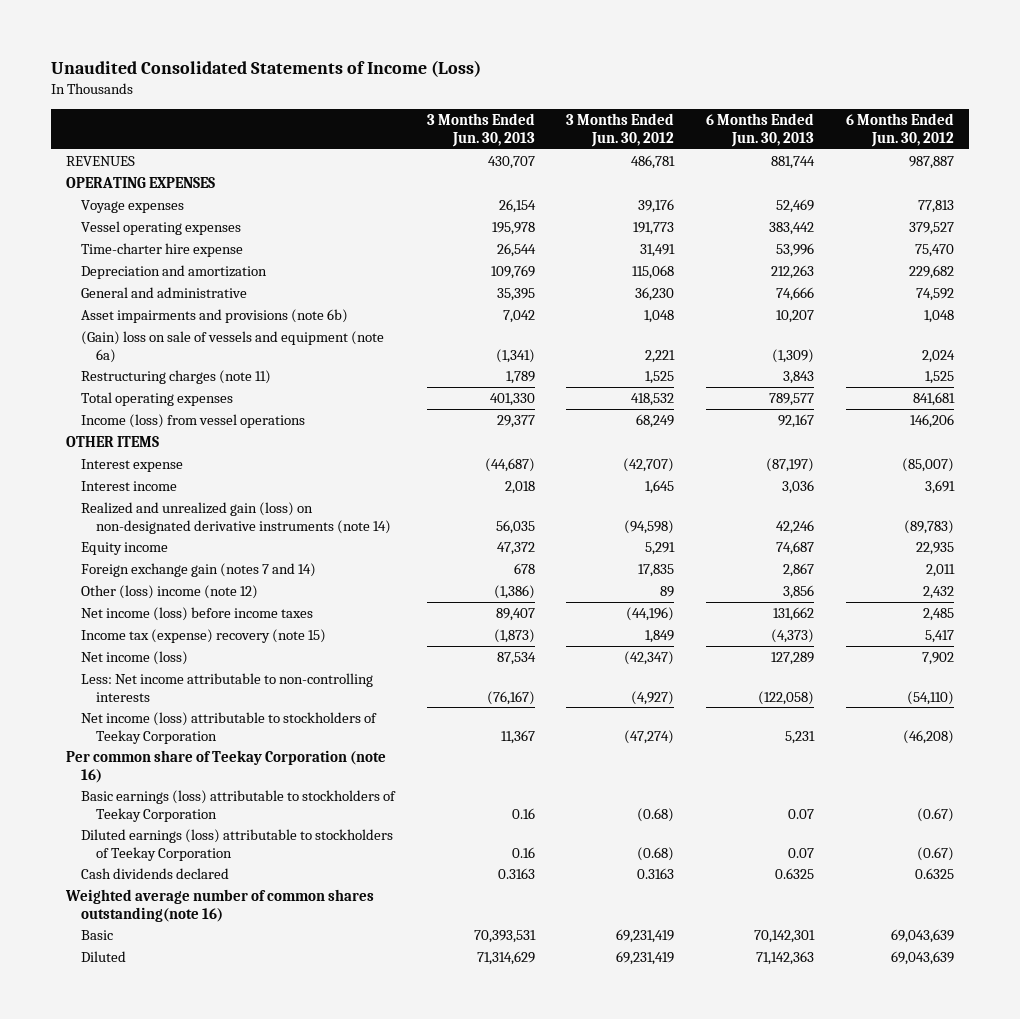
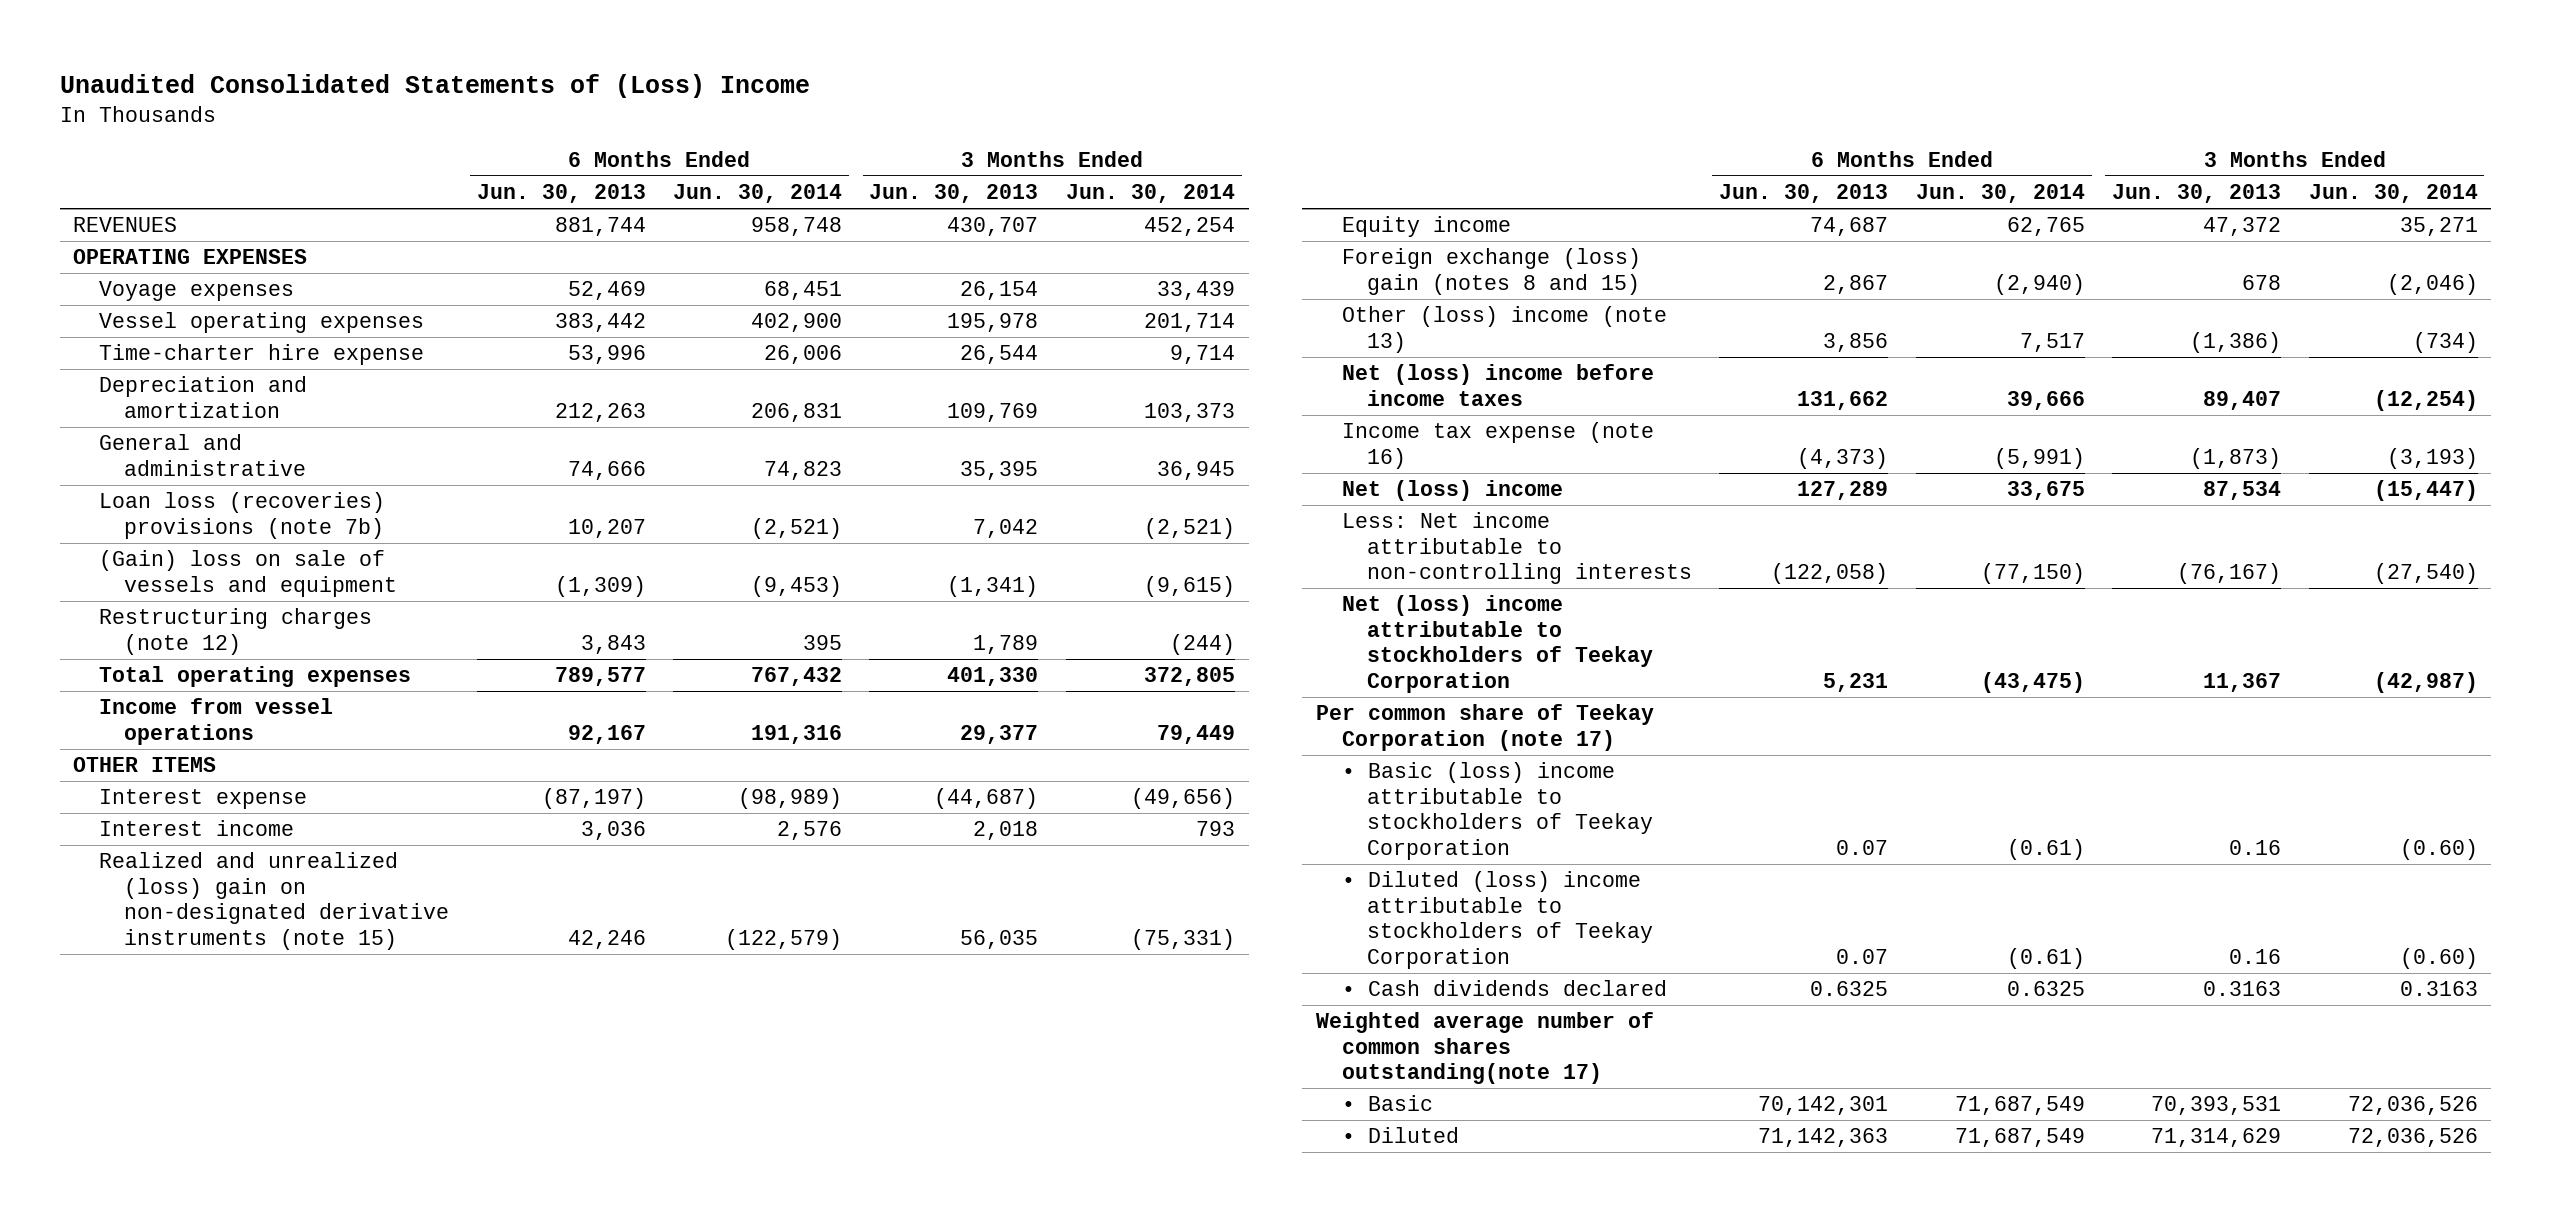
- Unaudited Consolidated Statements of Income (Loss)
+ Unaudited Consolidated Statements of (Loss) Income
- | 3 Months Ended Jun. 30, 2013 | 3 Months Ended Jun. 30, 2012 | 6 Months Ended Jun. 30, 2013 | 6 Months Ended Jun. 30, 2012
+ | 6 Months Ended Jun. 30, 2013 | 6 Months Ended Jun. 30, 2014 | 3 Months Ended Jun. 30, 2013 | 3 Months Ended Jun. 30, 2014
- Asset impairments and provisions (note 6b) | 7,042 | 1,048 | 10,207 | 1,048
- (Gain) loss on sale of vessels and equipment (note 6a) | (1,341) | 2,221 | (1,309) | 2,024
- Restructuring charges (note 11) | 1,789 | 1,525 | 3,843 | 1,525
+ Loan loss (recoveries) provisions (note 7b) | 10,207 | (2,521) | 7,042 | (2,521)
+ (Gain) loss on sale of vessels and equipment | (1,309) | (9,453) | (1,341) | (9,615)
+ Restructuring charges (note 12) | 3,843 | 395 | 1,789 | (244)
- Income (loss) from vessel operations | 29,377 | 68,249 | 92,167 | 146,206
+ Income from vessel operations | 92,167 | 191,316 | 29,377 | 79,449
- Realized and unrealized gain (loss) on non-designated derivative instruments (note 14) | 56,035 | (94,598) | 42,246 | (89,783)
+ Realized and unrealized (loss) gain on non-designated derivative instruments (note 15) | 42,246 | (122,579) | 56,035 | (75,331)
- Foreign exchange gain (notes 7 and 14) | 678 | 17,835 | 2,867 | 2,011
- Other (loss) income (note 12) | (1,386) | 89 | 3,856 | 2,432
- Net income (loss) before income taxes | 89,407 | (44,196) | 131,662 | 2,485
- Income tax (expense) recovery (note 15) | (1,873) | 1,849 | (4,373) | 5,417
- Net income (loss) | 87,534 | (42,347) | 127,289 | 7,902
+ Foreign exchange (loss) gain (notes 8 and 15) | 2,867 | (2,940) | 678 | (2,046)
+ Other (loss) income (note 13) | 3,856 | 7,517 | (1,386) | (734)
+ Net (loss) income before income taxes | 131,662 | 39,666 | 89,407 | (12,254)
+ Income tax expense (note 16) | (4,373) | (5,991) | (1,873) | (3,193)
+ Net (loss) income | 127,289 | 33,675 | 87,534 | (15,447)
- Net income (loss) attributable to stockholders of Teekay Corporation | 11,367 | (47,274) | 5,231 | (46,208)
- Per common share of Teekay Corporation (note 16)
- Basic earnings (loss) attributable to stockholders of Teekay Corporation | 0.16 | (0.68) | 0.07 | (0.67)
- Diluted earnings (loss) attributable to stockholders of Teekay Corporation | 0.16 | (0.68) | 0.07 | (0.67)
- Cash dividends declared | 0.3163 | 0.3163 | 0.6325 | 0.6325
- Weighted average number of common shares outstanding(note 16)
- Basic | 70,393,531 | 69,231,419 | 70,142,301 | 69,043,639
- Diluted | 71,314,629 | 69,231,419 | 71,142,363 | 69,043,639
+ Net (loss) income attributable to stockholders of Teekay Corporation | 5,231 | (43,475) | 11,367 | (42,987)
+ Per common share of Teekay Corporation (note 17)
+ • Basic (loss) income attributable to stockholders of Teekay Corporation | 0.07 | (0.61) | 0.16 | (0.60)
+ • Diluted (loss) income attributable to stockholders of Teekay Corporation | 0.07 | (0.61) | 0.16 | (0.60)
+ • Cash dividends declared | 0.6325 | 0.6325 | 0.3163 | 0.3163
+ Weighted average number of common shares outstanding(note 17)
+ • Basic | 70,142,301 | 71,687,549 | 70,393,531 | 72,036,526
+ • Diluted | 71,142,363 | 71,687,549 | 71,314,629 | 72,036,526

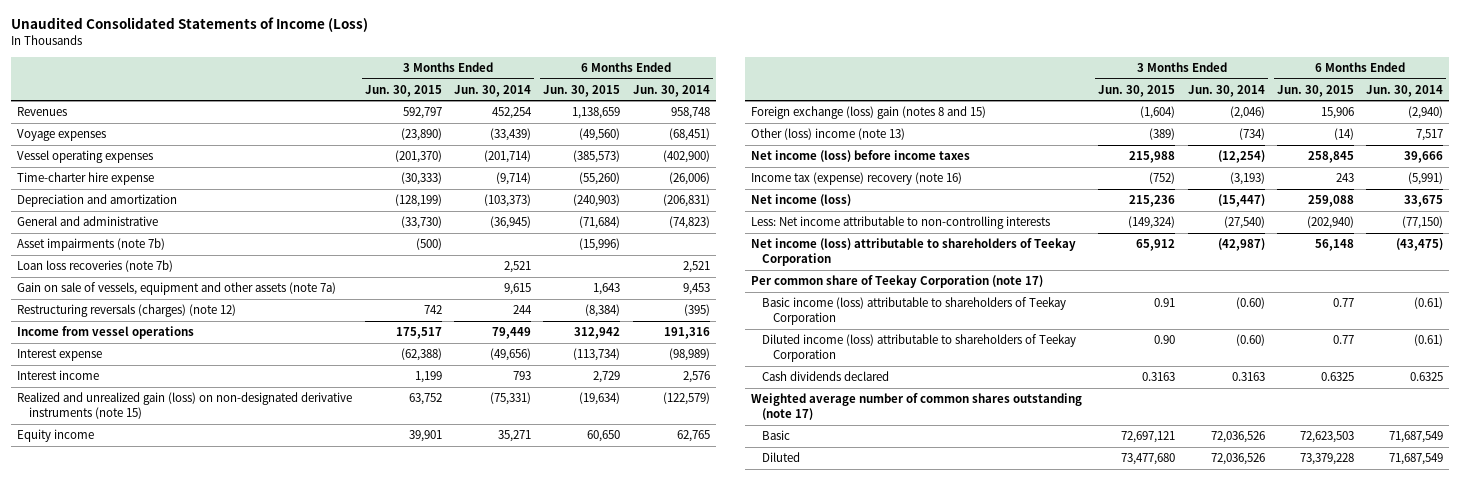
- Unaudited Consolidated Statements of (Loss) Income
+ Unaudited Consolidated Statements of Income (Loss)
- | 6 Months Ended Jun. 30, 2013 | 6 Months Ended Jun. 30, 2014 | 3 Months Ended Jun. 30, 2013 | 3 Months Ended Jun. 30, 2014
+ | 3 Months Ended Jun. 30, 2015 | 3 Months Ended Jun. 30, 2014 | 6 Months Ended Jun. 30, 2015 | 6 Months Ended Jun. 30, 2014
- REVENUES | 881,744 | 958,748 | 430,707 | 452,254
- OPERATING EXPENSES
- Voyage expenses | 52,469 | 68,451 | 26,154 | 33,439
- Vessel operating expenses | 383,442 | 402,900 | 195,978 | 201,714
- Time-charter hire expense | 53,996 | 26,006 | 26,544 | 9,714
- Depreciation and amortization | 212,263 | 206,831 | 109,769 | 103,373
- General and administrative | 74,666 | 74,823 | 35,395 | 36,945
- Loan loss (recoveries) provisions (note 7b) | 10,207 | (2,521) | 7,042 | (2,521)
- (Gain) loss on sale of vessels and equipment | (1,309) | (9,453) | (1,341) | (9,615)
- Restructuring charges (note 12) | 3,843 | 395 | 1,789 | (244)
- Total operating expenses | 789,577 | 767,432 | 401,330 | 372,805
+ Revenues | 592,797 | 452,254 | 1,138,659 | 958,748
+ Voyage expenses | (23,890) | (33,439) | (49,560) | (68,451)
+ Vessel operating expenses | (201,370) | (201,714) | (385,573) | (402,900)
+ Time-charter hire expense | (30,333) | (9,714) | (55,260) | (26,006)
+ Depreciation and amortization | (128,199) | (103,373) | (240,903) | (206,831)
+ General and administrative | (33,730) | (36,945) | (71,684) | (74,823)
+ Asset impairments (note 7b) | (500) | | (15,996) |
+ Loan loss recoveries (note 7b) | | 2,521 | | 2,521
+ Gain on sale of vessels, equipment and other assets (note 7a) | | 9,615 | 1,643 | 9,453
+ Restructuring reversals (charges) (note 12) | 742 | 244 | (8,384) | (395)
- OTHER ITEMS
- Realized and unrealized (loss) gain on non-designated derivative instruments (note 15) | 42,246 | (122,579) | 56,035 | (75,331)
+ Realized and unrealized gain (loss) on non-designated derivative instruments (note 15) | 63,752 | (75,331) | (19,634) | (122,579)
- Net (loss) income before income taxes | 131,662 | 39,666 | 89,407 | (12,254)
- Income tax expense (note 16) | (4,373) | (5,991) | (1,873) | (3,193)
- Net (loss) income | 127,289 | 33,675 | 87,534 | (15,447)
+ Net income (loss) before income taxes | 215,988 | (12,254) | 258,845 | 39,666
+ Income tax (expense) recovery (note 16) | (752) | (3,193) | 243 | (5,991)
+ Net income (loss) | 215,236 | (15,447) | 259,088 | 33,675
- Net (loss) income attributable to stockholders of Teekay Corporation | 5,231 | (43,475) | 11,367 | (42,987)
+ Net income (loss) attributable to shareholders of Teekay Corporation | 65,912 | (42,987) | 56,148 | (43,475)
- • Basic (loss) income attributable to stockholders of Teekay Corporation | 0.07 | (0.61) | 0.16 | (0.60)
- • Diluted (loss) income attributable to stockholders of Teekay Corporation | 0.07 | (0.61) | 0.16 | (0.60)
- • Cash dividends declared | 0.6325 | 0.6325 | 0.3163 | 0.3163
- Weighted average number of common shares outstanding(note 17)
- • Basic | 70,142,301 | 71,687,549 | 70,393,531 | 72,036,526
- • Diluted | 71,142,363 | 71,687,549 | 71,314,629 | 72,036,526
+ Basic income (loss) attributable to shareholders of Teekay Corporation | 0.91 | (0.60) | 0.77 | (0.61)
+ Diluted income (loss) attributable to shareholders of Teekay Corporation | 0.90 | (0.60) | 0.77 | (0.61)
+ Cash dividends declared | 0.3163 | 0.3163 | 0.6325 | 0.6325
+ Weighted average number of common shares outstanding (note 17)
+ Basic | 72,697,121 | 72,036,526 | 72,623,503 | 71,687,549
+ Diluted | 73,477,680 | 72,036,526 | 73,379,228 | 71,687,549

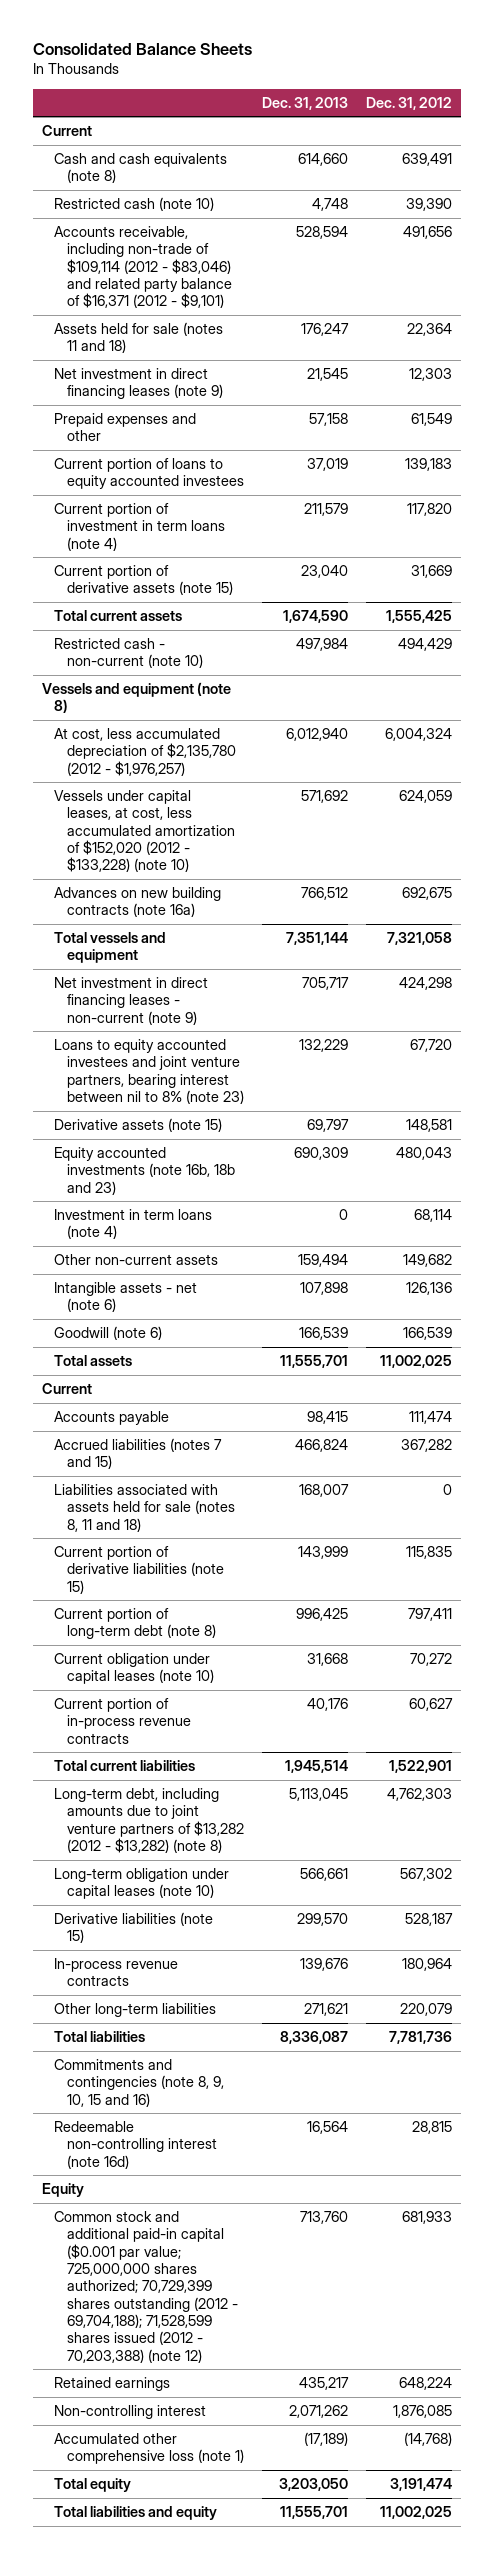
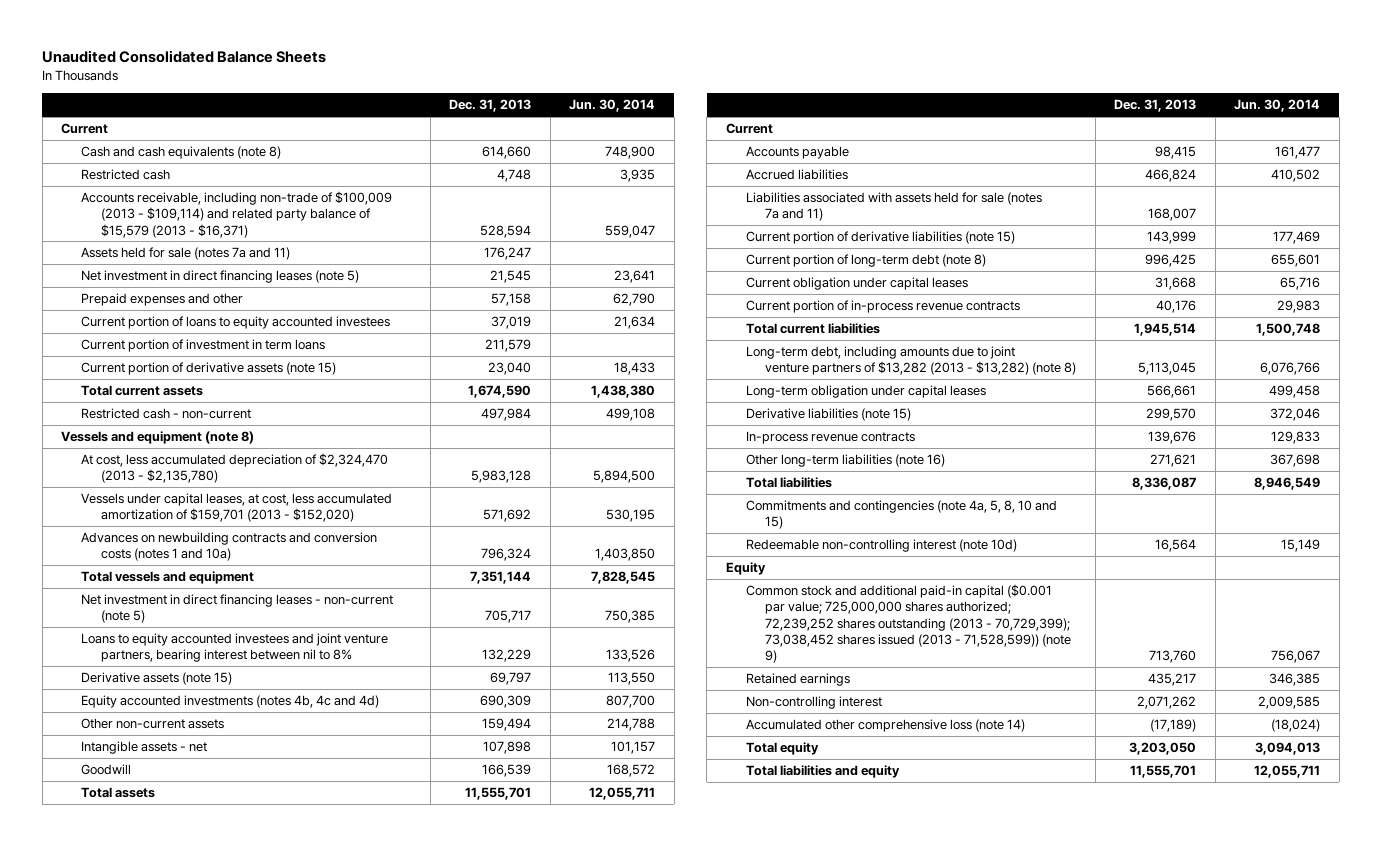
- Consolidated Balance Sheets
+ Unaudited Consolidated Balance Sheets
- | Dec. 31, 2013 | Dec. 31, 2012
+ | Dec. 31, 2013 | Jun. 30, 2014
- Restricted cash (note 10) | 4,748 | 39,390
- Accounts receivable, including non-trade of $109,114 (2012 - $83,046) and related party balance of $16,371 (2012 - $9,101) | 528,594 | 491,656
- Assets held for sale (notes 11 and 18) | 176,247 | 22,364
- Net investment in direct financing leases (note 9) | 21,545 | 12,303
+ Restricted cash | 4,748 | 3,935
+ Accounts receivable, including non-trade of $100,009 (2013 - $109,114) and related party balance of $15,579 (2013 - $16,371) | 528,594 | 559,047
+ Assets held for sale (notes 7a and 11) | 176,247 |
+ Net investment in direct financing leases (note 5) | 21,545 | 23,641
- Current portion of investment in term loans (note 4) | 211,579 | 117,820
+ Current portion of investment in term loans | 211,579 |
- Restricted cash - non-current (note 10) | 497,984 | 494,429
+ Restricted cash - non-current | 497,984 | 499,108
- At cost, less accumulated depreciation of $2,135,780 (2012 - $1,976,257) | 6,012,940 | 6,004,324
- Vessels under capital leases, at cost, less accumulated amortization of $152,020 (2012 - $133,228) (note 10) | 571,692 | 624,059
- Advances on new building contracts (note 16a) | 766,512 | 692,675
+ At cost, less accumulated depreciation of $2,324,470 (2013 - $2,135,780) | 5,983,128 | 5,894,500
+ Vessels under capital leases, at cost, less accumulated amortization of $159,701 (2013 - $152,020) | 571,692 | 530,195
+ Advances on newbuilding contracts and conversion costs (notes 1 and 10a) | 796,324 | 1,403,850
- Net investment in direct financing leases - non-current (note 9) | 705,717 | 424,298
- Loans to equity accounted investees and joint venture partners, bearing interest between nil to 8% (note 23) | 132,229 | 67,720
+ Net investment in direct financing leases - non-current (note 5) | 705,717 | 750,385
+ Loans to equity accounted investees and joint venture partners, bearing interest between nil to 8% | 132,229 | 133,526
- Equity accounted investments (note 16b, 18b and 23) | 690,309 | 480,043
- Investment in term loans (note 4) | 0 | 68,114
+ Equity accounted investments (notes 4b, 4c and 4d) | 690,309 | 807,700
- Intangible assets - net (note 6) | 107,898 | 126,136
- Goodwill (note 6) | 166,539 | 166,539
+ Intangible assets - net | 107,898 | 101,157
+ Goodwill | 166,539 | 168,572
- Accrued liabilities (notes 7 and 15) | 466,824 | 367,282
- Liabilities associated with assets held for sale (notes 8, 11 and 18) | 168,007 | 0
+ Accrued liabilities | 466,824 | 410,502
+ Liabilities associated with assets held for sale (notes 7a and 11) | 168,007 |
- Current obligation under capital leases (note 10) | 31,668 | 70,272
+ Current obligation under capital leases | 31,668 | 65,716
- Long-term debt, including amounts due to joint venture partners of $13,282 (2012 - $13,282) (note 8) | 5,113,045 | 4,762,303
- Long-term obligation under capital leases (note 10) | 566,661 | 567,302
+ Long-term debt, including amounts due to joint venture partners of $13,282 (2013 - $13,282) (note 8) | 5,113,045 | 6,076,766
+ Long-term obligation under capital leases | 566,661 | 499,458
- Other long-term liabilities | 271,621 | 220,079
+ Other long-term liabilities (note 16) | 271,621 | 367,698
- Commitments and contingencies (note 8, 9, 10, 15 and 16)
- Redeemable non-controlling interest (note 16d) | 16,564 | 28,815
+ Commitments and contingencies (note 4a, 5, 8, 10 and 15)
+ Redeemable non-controlling interest (note 10d) | 16,564 | 15,149
- Common stock and additional paid-in capital ($0.001 par value; 725,000,000 shares authorized; 70,729,399 shares outstanding (2012 - 69,704,188); 71,528,599 shares issued (2012 - 70,203,388) (note 12) | 713,760 | 681,933
+ Common stock and additional paid-in capital ($0.001 par value; 725,000,000 shares authorized; 72,239,252 shares outstanding (2013 - 70,729,399); 73,038,452 shares issued (2013 - 71,528,599)) (note 9) | 713,760 | 756,067
- Accumulated other comprehensive loss (note 1) | (17,189) | (14,768)
+ Accumulated other comprehensive loss (note 14) | (17,189) | (18,024)

